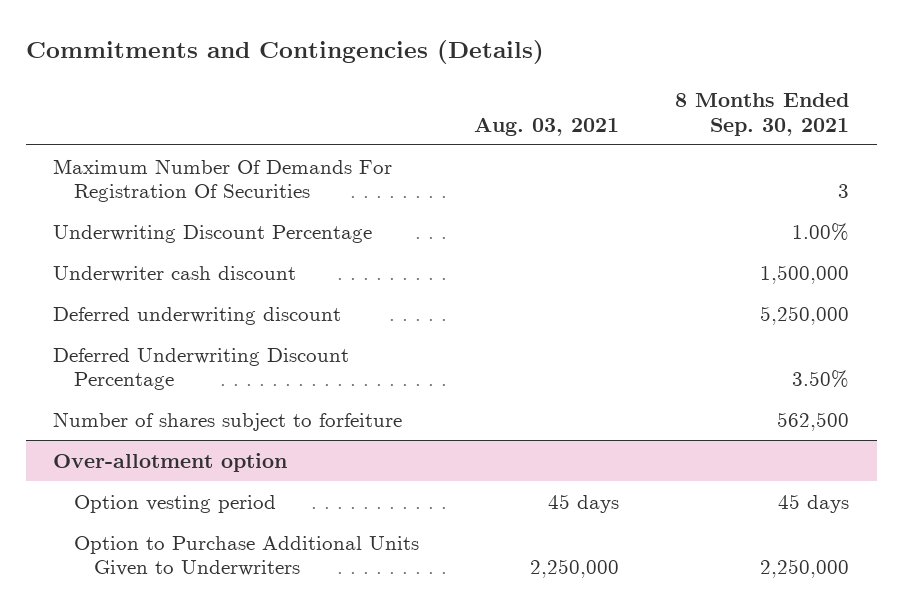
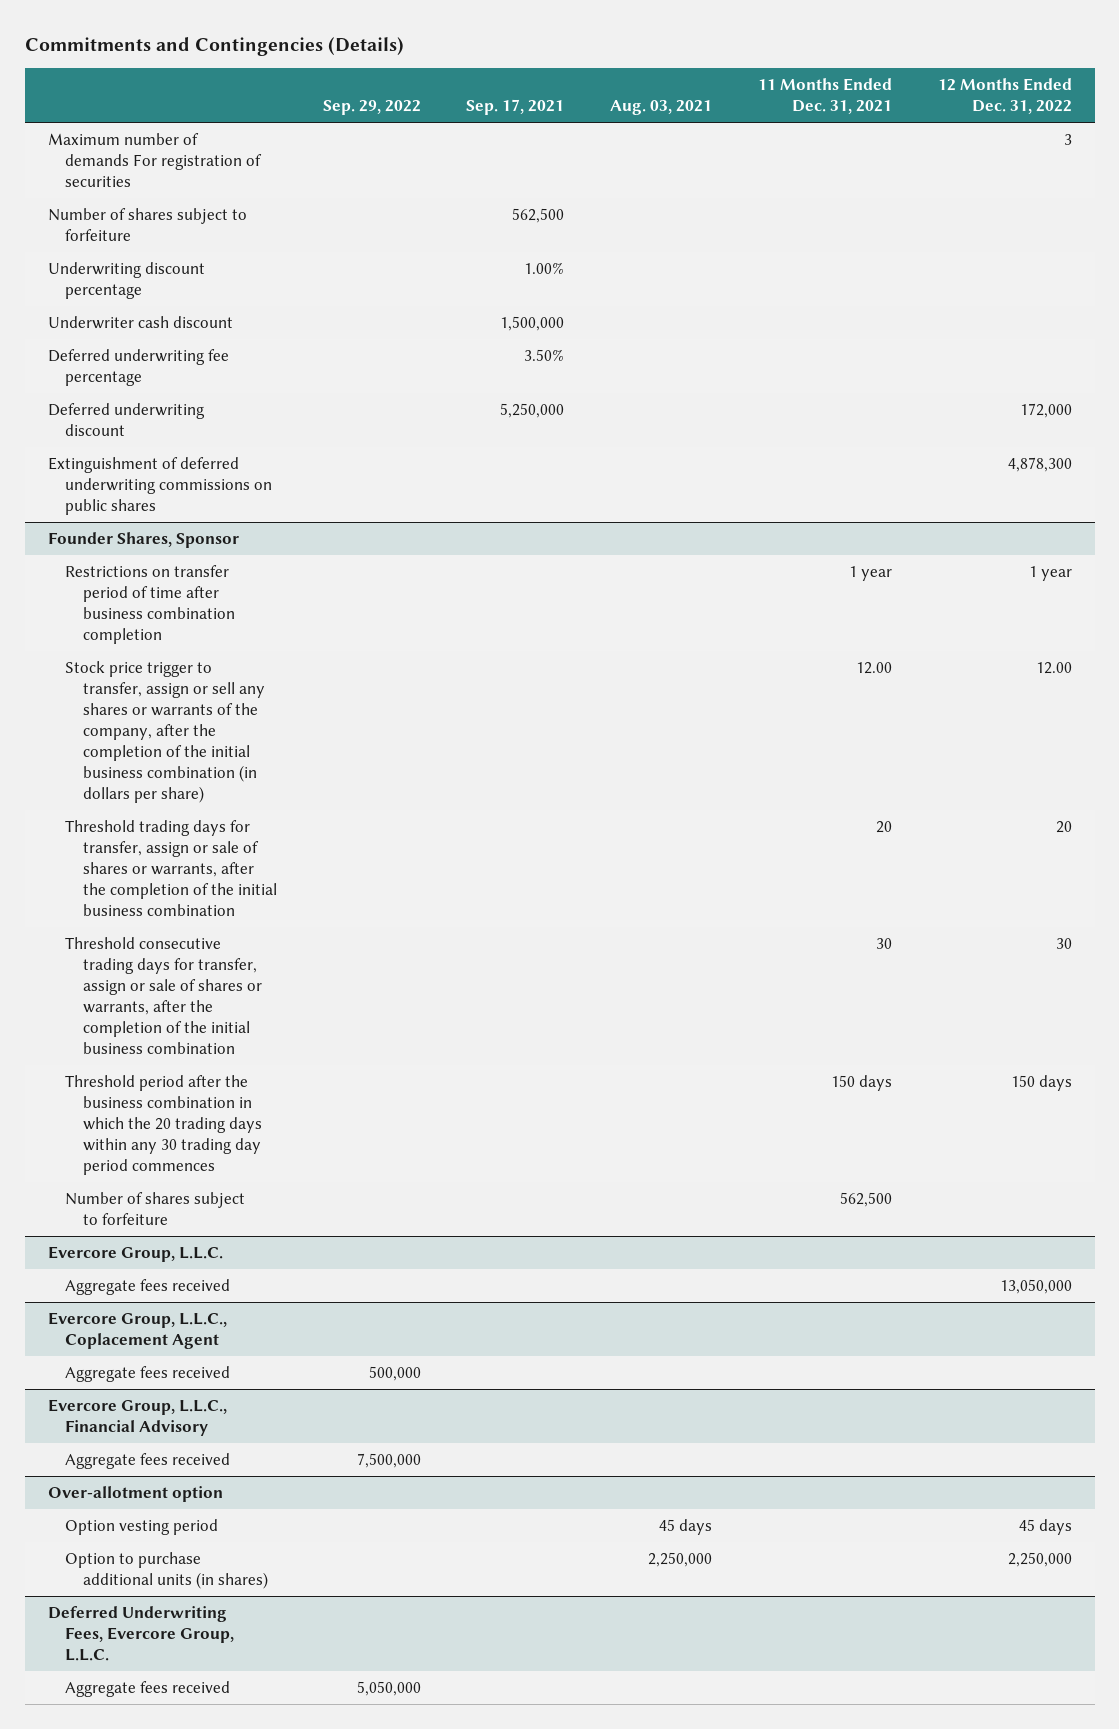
- | Aug. 03, 2021 | 8 Months Ended Sep. 30, 2021
+ | Sep. 29, 2022 | Sep. 17, 2021 | Aug. 03, 2021 | 11 Months Ended Dec. 31, 2021 | 12 Months Ended Dec. 31, 2022
- Maximum Number Of Demands For Registration Of Securities | | 3
- Underwriting Discount Percentage | | 1.00%
+ Maximum number of demands For registration of securities | | | | | 3
moved up: Number of shares subject to forfeiture | | 562,500 | | |
+ Underwriting discount percentage | | 1.00% | | |
+ Deferred underwriting fee percentage | | 3.50% | | |
- Deferred Underwriting Discount Percentage | | 3.50%
+ Extinguishment of deferred underwriting commissions on public shares | | | | | 4,878,300
+ Founder Shares, Sponsor
+ Restrictions on transfer period of time after business combination completion | | | | 1 year | 1 year
+ Stock price trigger to transfer, assign or sell any shares or warrants of the company, after the completion of the initial business combination (in dollars per share) | | | | 12.00 | 12.00
+ Threshold trading days for transfer, assign or sale of shares or warrants, after the completion of the initial business combination | | | | 20 | 20
+ Threshold consecutive trading days for transfer, assign or sale of shares or warrants, after the completion of the initial business combination | | | | 30 | 30
+ Threshold period after the business combination in which the 20 trading days within any 30 trading day period commences | | | | 150 days | 150 days
+ Number of shares subject to forfeiture | | | | 562,500 |
+ Evercore Group, L.L.C.
+ Aggregate fees received | | | | | 13,050,000
+ Evercore Group, L.L.C., Coplacement Agent
+ Aggregate fees received | 500,000 | | | |
+ Evercore Group, L.L.C., Financial Advisory
+ Aggregate fees received | 7,500,000 | | | |
@ Over-allotment option
- Option to Purchase Additional Units Given to Underwriters | 2,250,000 | 2,250,000
+ Option to purchase additional units (in shares) | | | 2,250,000 | | 2,250,000
+ Deferred Underwriting Fees, Evercore Group, L.L.C.
+ Aggregate fees received | 5,050,000 | | | |

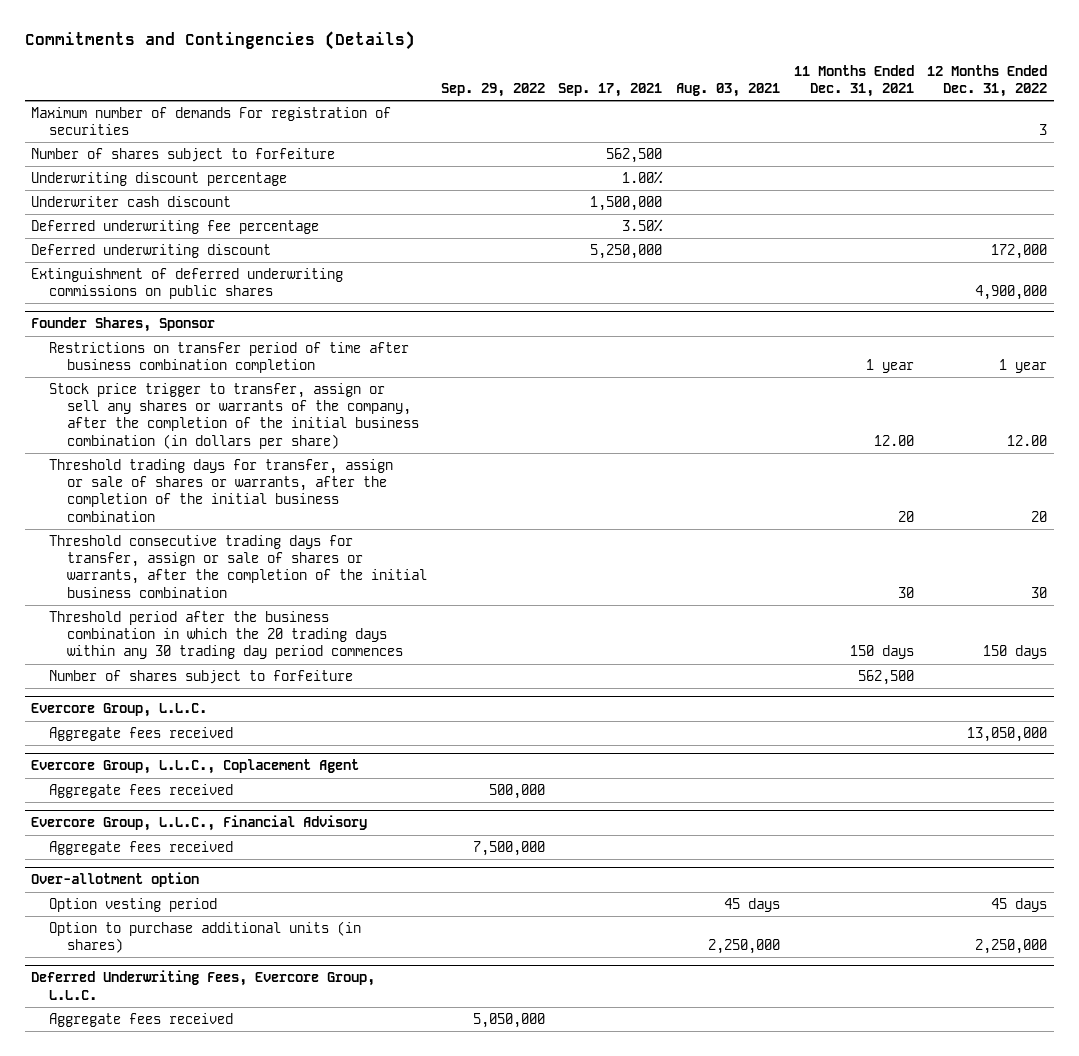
- Extinguishment of deferred underwriting commissions on public shares | | | | | 4,878,300
+ Extinguishment of deferred underwriting commissions on public shares | | | | | 4,900,000

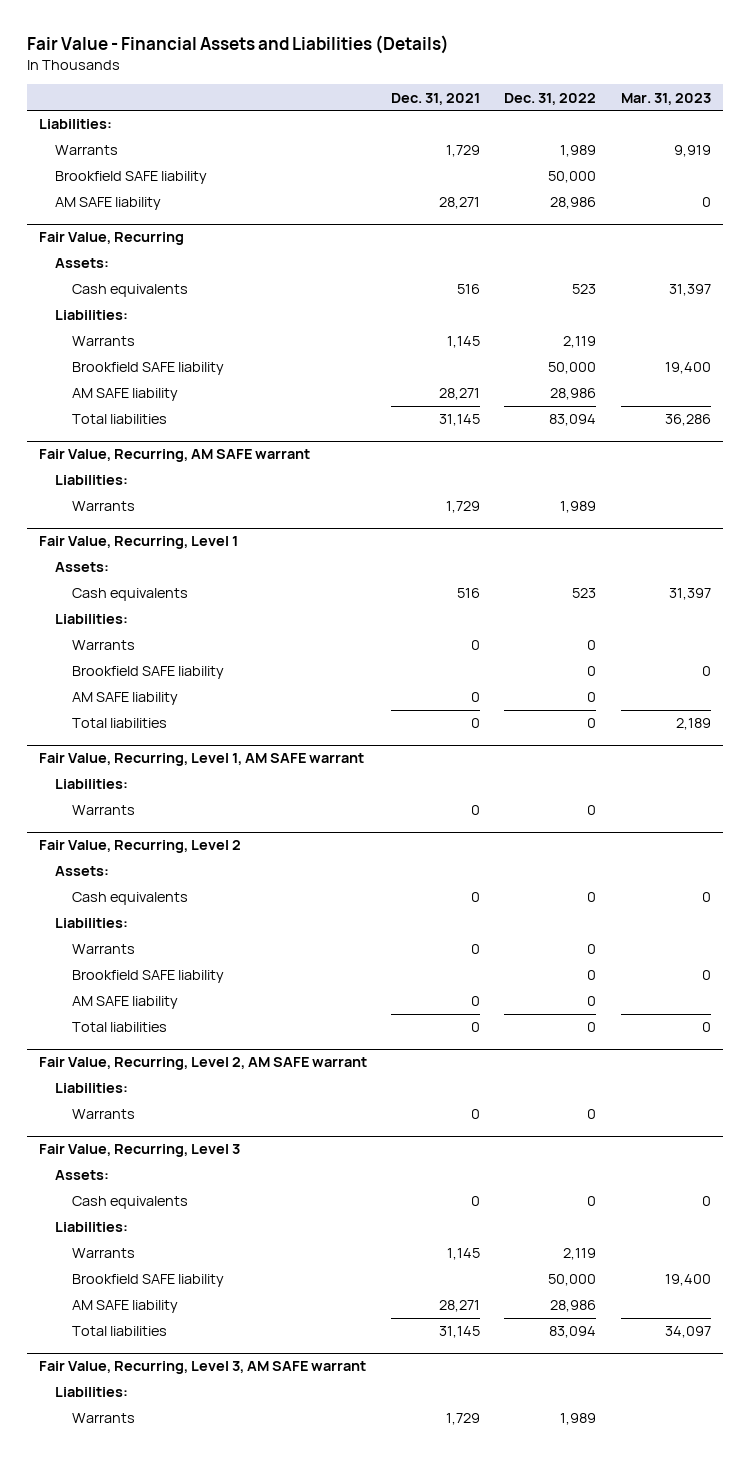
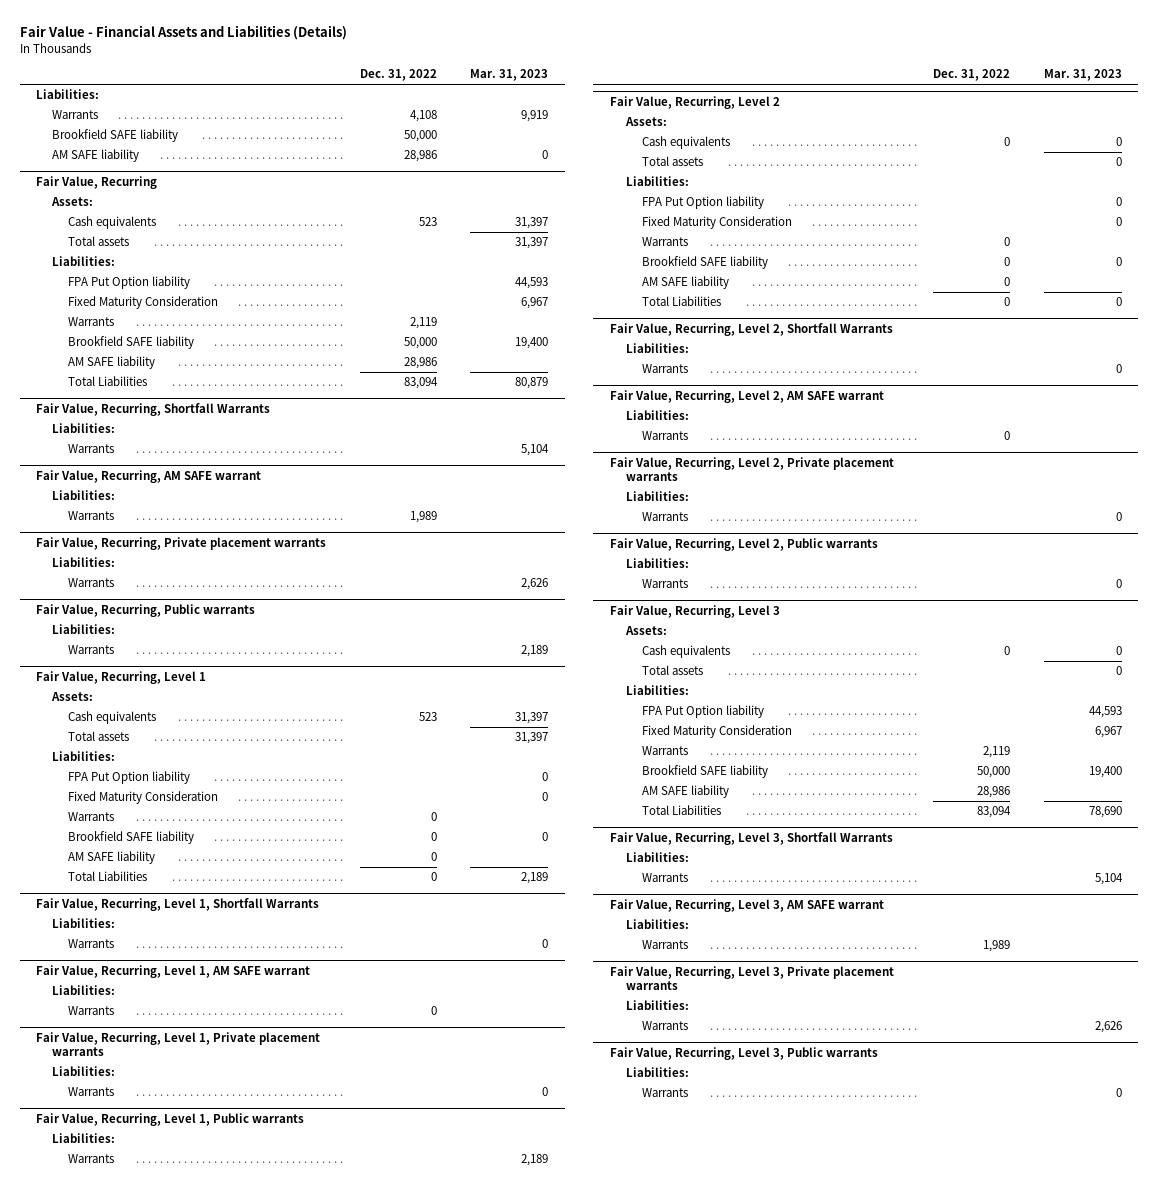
- | Dec. 31, 2021 | Dec. 31, 2022 | Mar. 31, 2023
+ | Dec. 31, 2022 | Mar. 31, 2023
- Warrants | 1,729 | 1,989 | 9,919
+ Warrants | 4,108 | 9,919
@ Fair Value, Recurring
+ Total assets | | 31,397
+ FPA Put Option liability | | 44,593
+ Fixed Maturity Consideration | | 6,967
- Total liabilities | 31,145 | 83,094 | 36,286
+ Total Liabilities | 83,094 | 80,879
+ Fair Value, Recurring, Shortfall Warrants
+ Liabilities:
+ Warrants | | 5,104
+ Fair Value, Recurring, Private placement warrants
+ Liabilities:
+ Warrants | | 2,626
+ Fair Value, Recurring, Public warrants
+ Liabilities:
+ Warrants | | 2,189
@ Fair Value, Recurring, Level 1
+ Total assets | | 31,397
+ FPA Put Option liability | | 0
+ Fixed Maturity Consideration | | 0
- Total liabilities | 0 | 0 | 2,189
+ Total Liabilities | 0 | 2,189
+ Fair Value, Recurring, Level 1, Shortfall Warrants
+ Liabilities:
+ Warrants | | 0
+ Fair Value, Recurring, Level 1, Private placement warrants
+ Liabilities:
+ Warrants | | 0
+ Fair Value, Recurring, Level 1, Public warrants
+ Liabilities:
+ Warrants | | 2,189
@ Fair Value, Recurring, Level 2
+ Total assets | | 0
+ FPA Put Option liability | | 0
+ Fixed Maturity Consideration | | 0
- Total liabilities | 0 | 0 | 0
+ Total Liabilities | 0 | 0
+ Fair Value, Recurring, Level 2, Shortfall Warrants
+ Liabilities:
+ Warrants | | 0
+ Fair Value, Recurring, Level 2, Private placement warrants
+ Liabilities:
+ Warrants | | 0
+ Fair Value, Recurring, Level 2, Public warrants
+ Liabilities:
+ Warrants | | 0
@ Fair Value, Recurring, Level 3
+ Total assets | | 0
+ FPA Put Option liability | | 44,593
+ Fixed Maturity Consideration | | 6,967
- Total liabilities | 31,145 | 83,094 | 34,097
+ Total Liabilities | 83,094 | 78,690
+ Fair Value, Recurring, Level 3, Shortfall Warrants
+ Liabilities:
+ Warrants | | 5,104
+ Fair Value, Recurring, Level 3, Private placement warrants
+ Liabilities:
+ Warrants | | 2,626
+ Fair Value, Recurring, Level 3, Public warrants
+ Liabilities:
+ Warrants | | 0

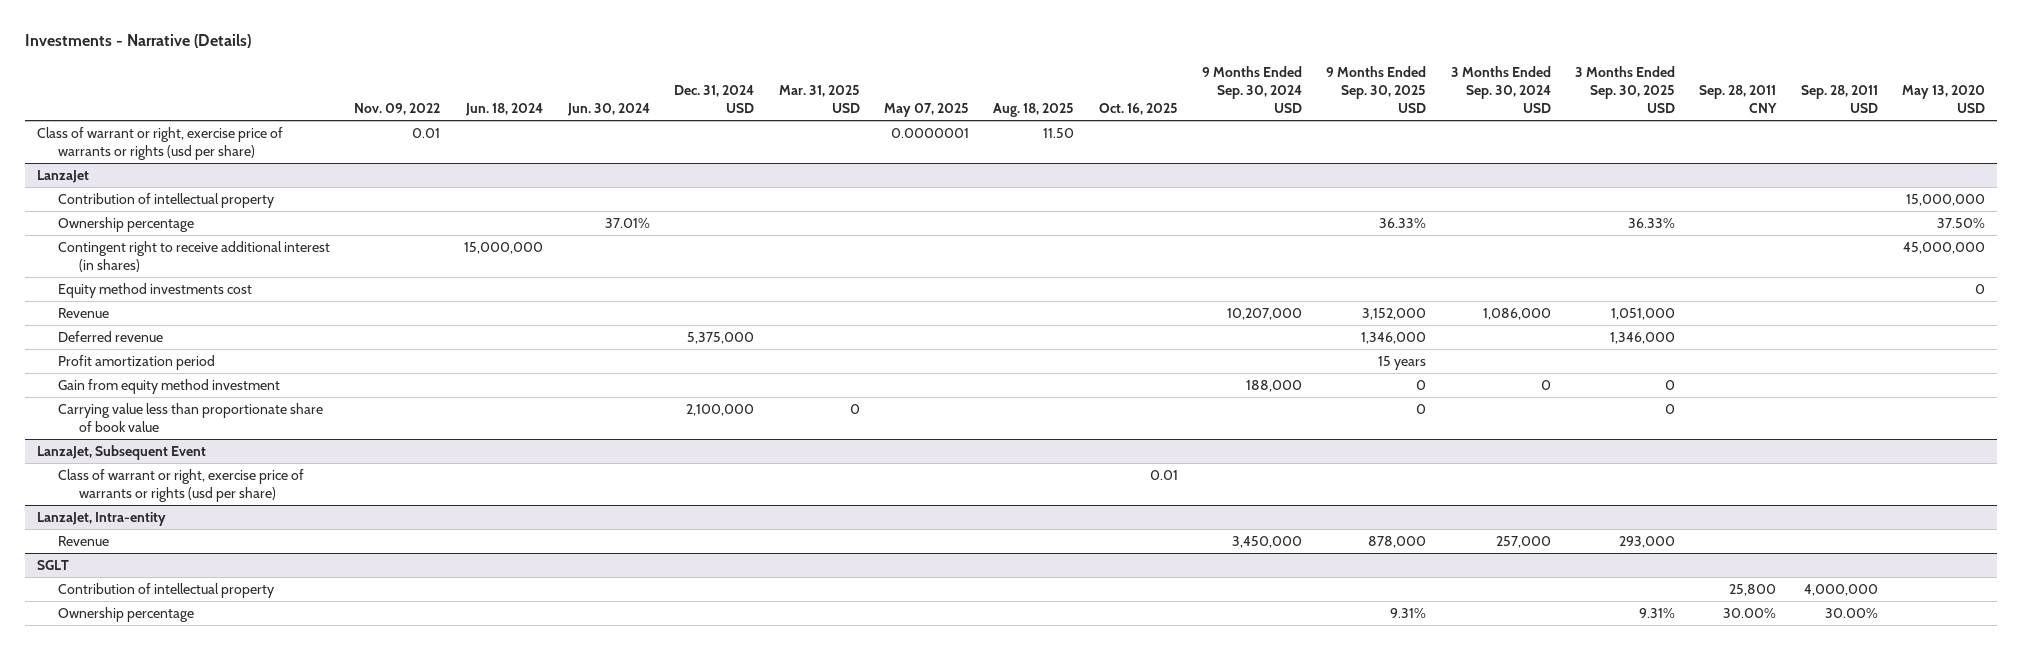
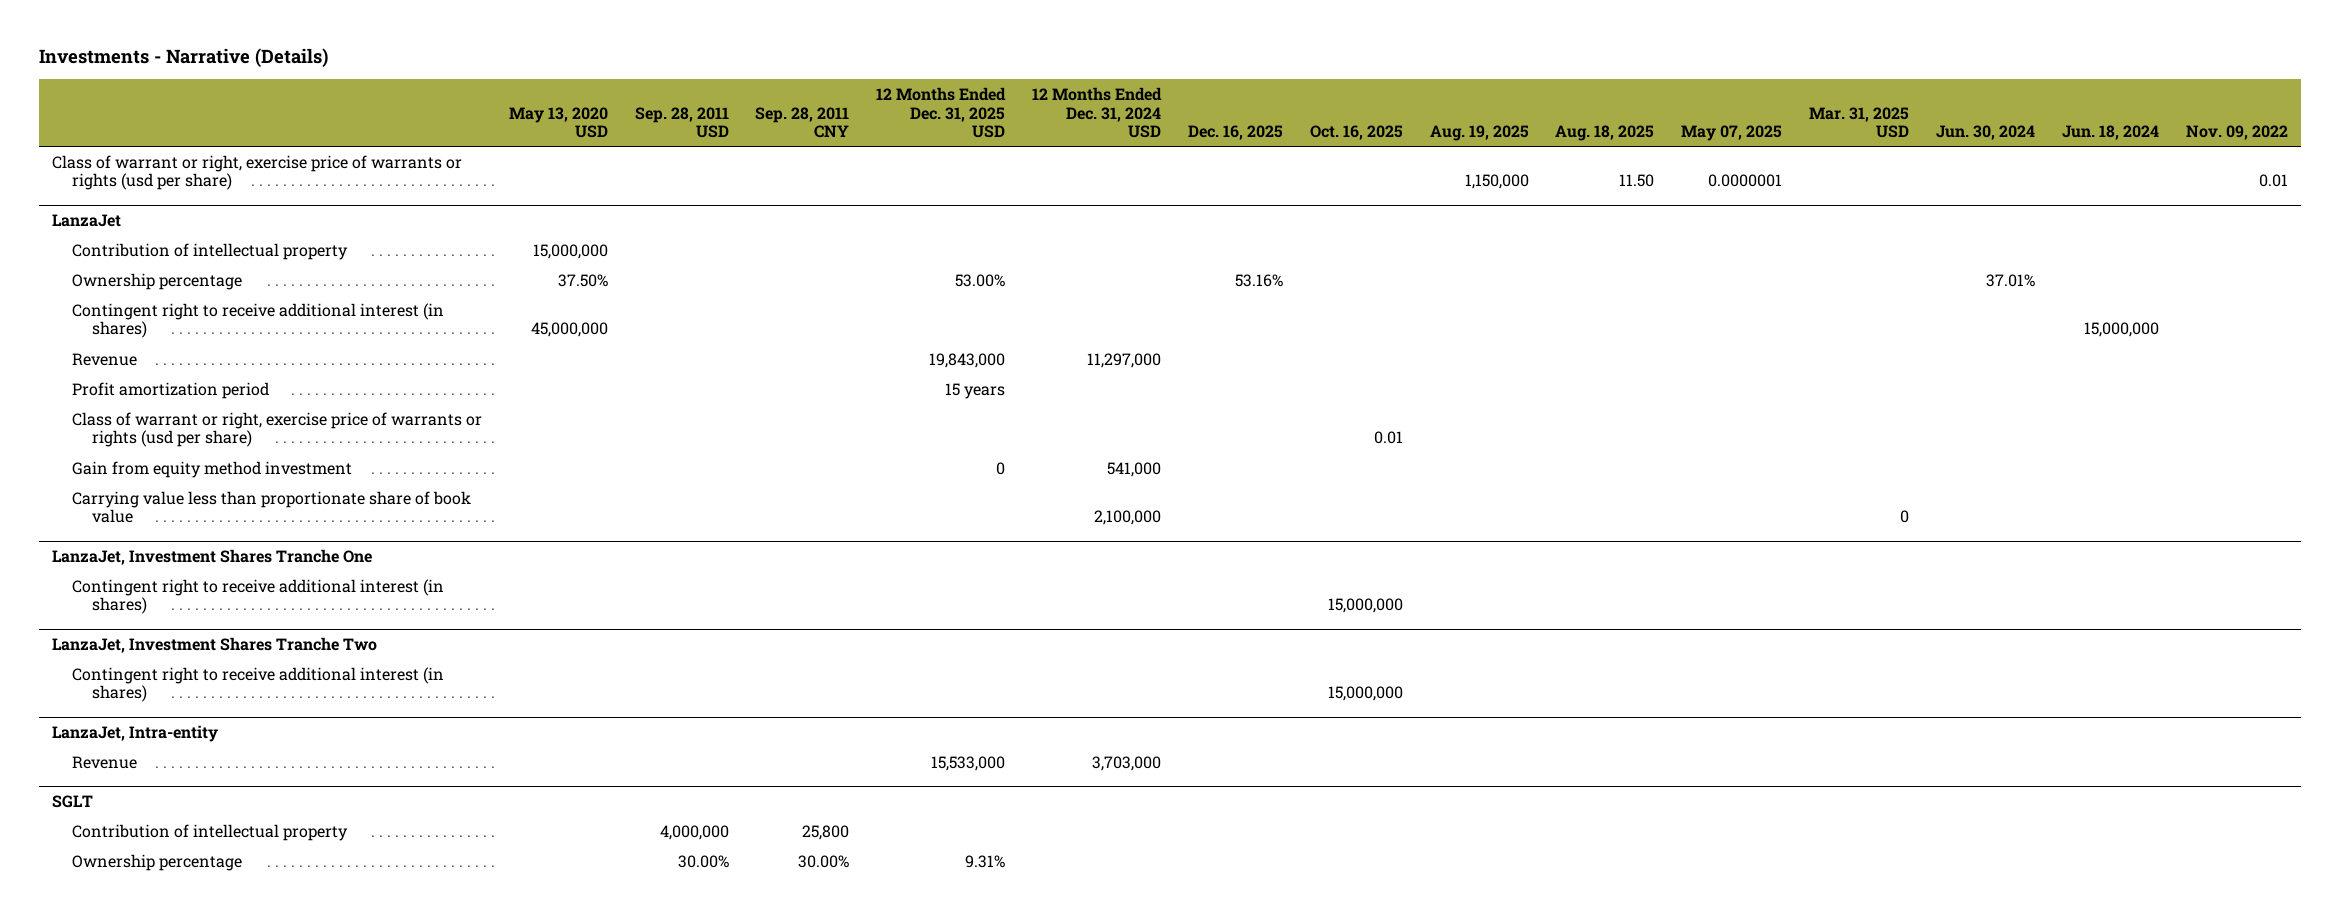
- | Nov. 09, 2022 | Jun. 18, 2024 | Jun. 30, 2024 | Dec. 31, 2024 USD | Mar. 31, 2025 USD | May 07, 2025 | Aug. 18, 2025 | Oct. 16, 2025 | 9 Months Ended Sep. 30, 2024 USD | 9 Months Ended Sep. 30, 2025 USD | 3 Months Ended Sep. 30, 2024 USD | 3 Months Ended Sep. 30, 2025 USD | Sep. 28, 2011 CNY | Sep. 28, 2011 USD | May 13, 2020 USD
+ | May 13, 2020 USD | Sep. 28, 2011 USD | Sep. 28, 2011 CNY | 12 Months Ended Dec. 31, 2025 USD | 12 Months Ended Dec. 31, 2024 USD | Dec. 16, 2025 | Oct. 16, 2025 | Aug. 19, 2025 | Aug. 18, 2025 | May 07, 2025 | Mar. 31, 2025 USD | Jun. 30, 2024 | Jun. 18, 2024 | Nov. 09, 2022
@ LanzaJet
- Equity method investments cost | | | | | | | | | | | | | | | 0
- Deferred revenue | | | | 5,375,000 | | | | | | 1,346,000 | | 1,346,000 | | |
+ Class of warrant or right, exercise price of warrants or rights (usd per share) | | | | | | | 0.01 | | | | | | |
- LanzaJet, Subsequent Event
- Class of warrant or right, exercise price of warrants or rights (usd per share) | | | | | | | | 0.01 | | | | | | |
+ LanzaJet, Investment Shares Tranche One
+ Contingent right to receive additional interest (in shares) | | | | | | | 15,000,000 | | | | | | |
+ LanzaJet, Investment Shares Tranche Two
+ Contingent right to receive additional interest (in shares) | | | | | | | 15,000,000 | | | | | | |

